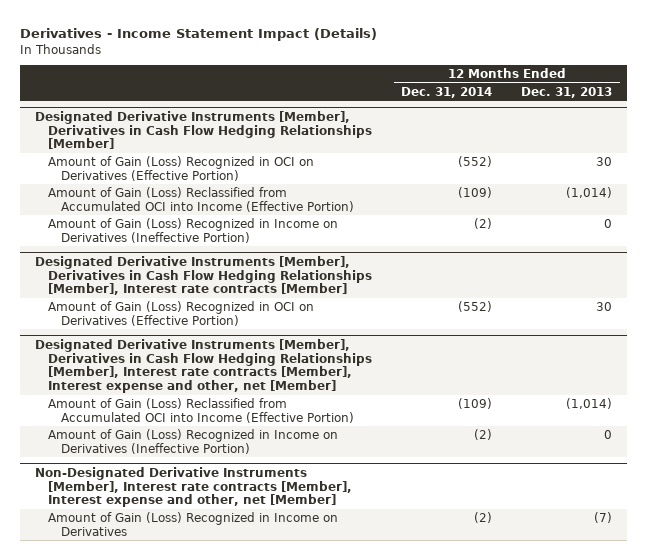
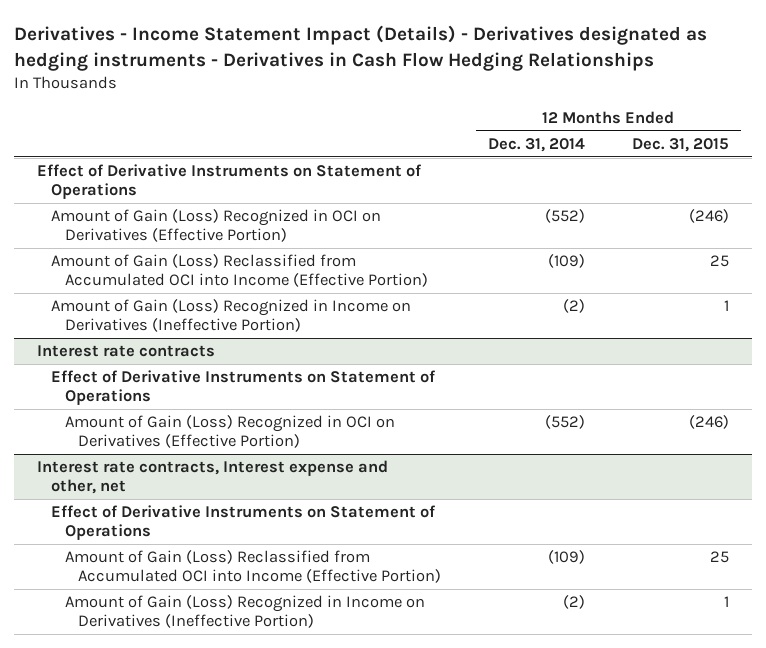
- Derivatives - Income Statement Impact (Details)
+ Derivatives - Income Statement Impact (Details) - Derivatives designated as hedging instruments - Derivatives in Cash Flow Hedging Relationships
- | 12 Months Ended Dec. 31, 2014 | 12 Months Ended Dec. 31, 2013
+ | 12 Months Ended Dec. 31, 2014 | 12 Months Ended Dec. 31, 2015
- Designated Derivative Instruments [Member], Derivatives in Cash Flow Hedging Relationships [Member]
+ Effect of Derivative Instruments on Statement of Operations
- Designated Derivative Instruments [Member], Derivatives in Cash Flow Hedging Relationships [Member], Interest rate contracts [Member]
+ Interest rate contracts
+ Effect of Derivative Instruments on Statement of Operations
- Designated Derivative Instruments [Member], Derivatives in Cash Flow Hedging Relationships [Member], Interest rate contracts [Member], Interest expense and other, net [Member]
+ Interest rate contracts, Interest expense and other, net
+ Effect of Derivative Instruments on Statement of Operations
- Non-Designated Derivative Instruments [Member], Interest rate contracts [Member], Interest expense and other, net [Member]
- Amount of Gain (Loss) Recognized in Income on Derivatives | (2) | (7)

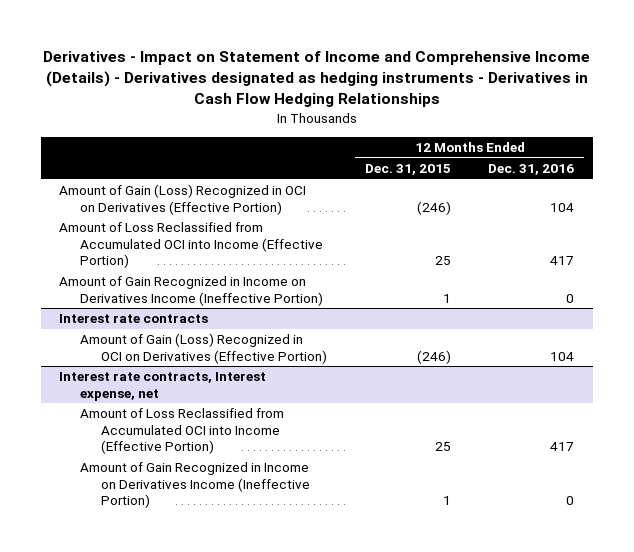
- Derivatives - Income Statement Impact (Details) - Derivatives designated as hedging instruments - Derivatives in Cash Flow Hedging Relationships
+ Derivatives - Impact on Statement of Income and Comprehensive Income (Details) - Derivatives designated as hedging instruments - Derivatives in Cash Flow Hedging Relationships
- | 12 Months Ended Dec. 31, 2014 | 12 Months Ended Dec. 31, 2015
+ | 12 Months Ended Dec. 31, 2015 | 12 Months Ended Dec. 31, 2016
- Effect of Derivative Instruments on Statement of Operations
- Amount of Gain (Loss) Reclassified from Accumulated OCI into Income (Effective Portion) | (109) | 25
- Amount of Gain (Loss) Recognized in Income on Derivatives (Ineffective Portion) | (2) | 1
+ Amount of Loss Reclassified from Accumulated OCI into Income (Effective Portion) | 25 | 417
+ Amount of Gain Recognized in Income on Derivatives Income (Ineffective Portion) | 1 | 0
@ Interest rate contracts
- Effect of Derivative Instruments on Statement of Operations
- Interest rate contracts, Interest expense and other, net
- Effect of Derivative Instruments on Statement of Operations
- Amount of Gain (Loss) Reclassified from Accumulated OCI into Income (Effective Portion) | (109) | 25
- Amount of Gain (Loss) Recognized in Income on Derivatives (Ineffective Portion) | (2) | 1
+ Interest rate contracts, Interest expense, net
+ Amount of Loss Reclassified from Accumulated OCI into Income (Effective Portion) | 25 | 417
+ Amount of Gain Recognized in Income on Derivatives Income (Ineffective Portion) | 1 | 0

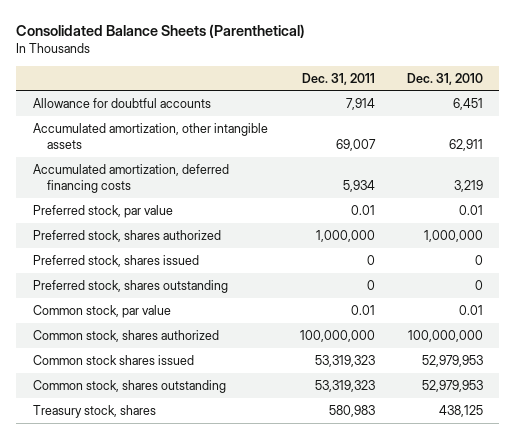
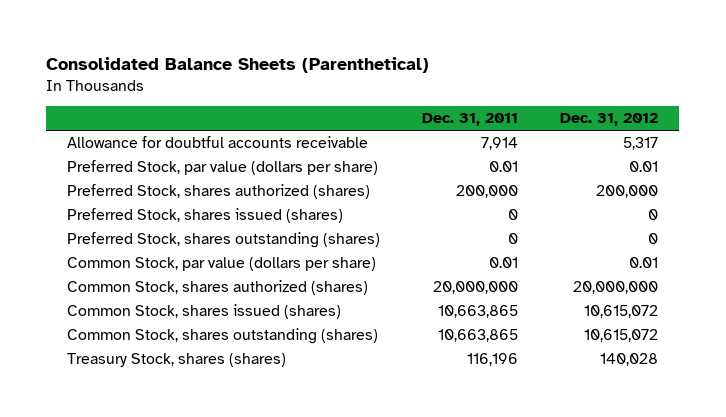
- | Dec. 31, 2011 | Dec. 31, 2010
+ | Dec. 31, 2011 | Dec. 31, 2012
- Allowance for doubtful accounts | 7,914 | 6,451
- Accumulated amortization, other intangible assets | 69,007 | 62,911
- Accumulated amortization, deferred financing costs | 5,934 | 3,219
- Preferred stock, par value | 0.01 | 0.01
- Preferred stock, shares authorized | 1,000,000 | 1,000,000
- Preferred stock, shares issued | 0 | 0
- Preferred stock, shares outstanding | 0 | 0
- Common stock, par value | 0.01 | 0.01
- Common stock, shares authorized | 100,000,000 | 100,000,000
- Common stock shares issued | 53,319,323 | 52,979,953
- Common stock, shares outstanding | 53,319,323 | 52,979,953
- Treasury stock, shares | 580,983 | 438,125
+ Allowance for doubtful accounts receivable | 7,914 | 5,317
+ Preferred Stock, par value (dollars per share) | 0.01 | 0.01
+ Preferred Stock, shares authorized (shares) | 200,000 | 200,000
+ Preferred Stock, shares issued (shares) | 0 | 0
+ Preferred Stock, shares outstanding (shares) | 0 | 0
+ Common Stock, par value (dollars per share) | 0.01 | 0.01
+ Common Stock, shares authorized (shares) | 20,000,000 | 20,000,000
+ Common Stock, shares issued (shares) | 10,663,865 | 10,615,072
+ Common Stock, shares outstanding (shares) | 10,663,865 | 10,615,072
+ Treasury Stock, shares (shares) | 116,196 | 140,028

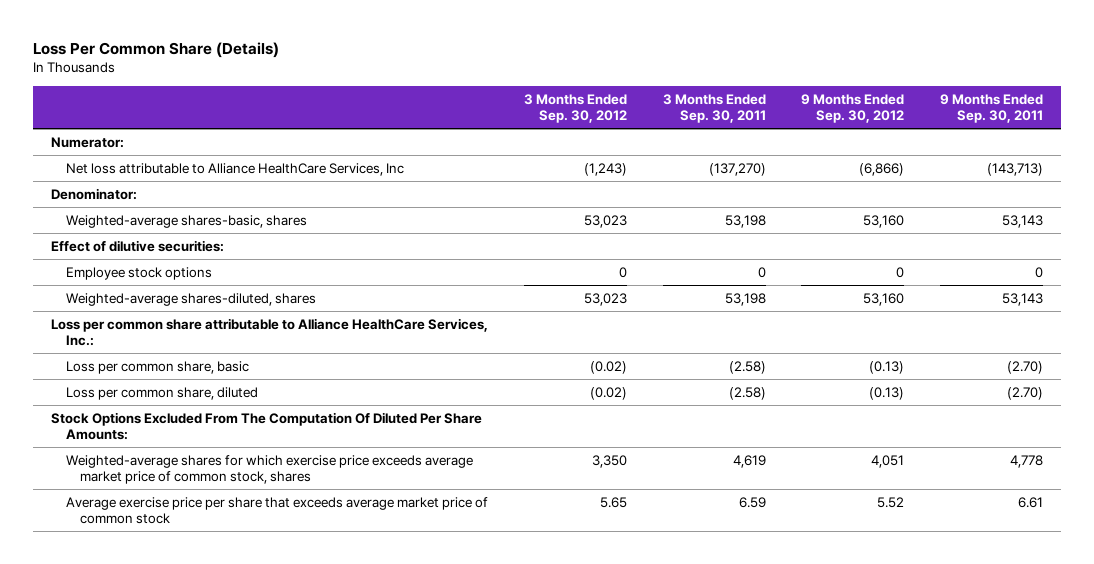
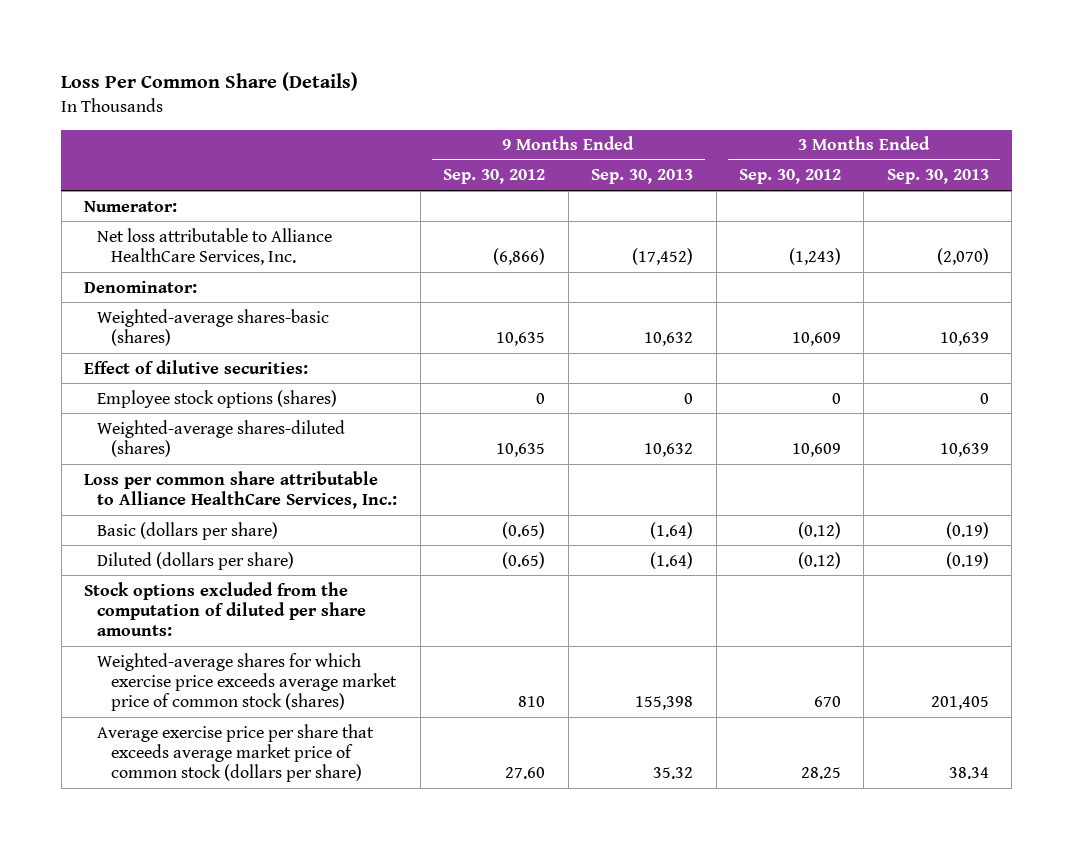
- | 3 Months Ended Sep. 30, 2012 | 3 Months Ended Sep. 30, 2011 | 9 Months Ended Sep. 30, 2012 | 9 Months Ended Sep. 30, 2011
+ | 9 Months Ended Sep. 30, 2012 | 9 Months Ended Sep. 30, 2013 | 3 Months Ended Sep. 30, 2012 | 3 Months Ended Sep. 30, 2013
- Net loss attributable to Alliance HealthCare Services, Inc | (1,243) | (137,270) | (6,866) | (143,713)
+ Net loss attributable to Alliance HealthCare Services, Inc. | (6,866) | (17,452) | (1,243) | (2,070)
- Weighted-average shares-basic, shares | 53,023 | 53,198 | 53,160 | 53,143
+ Weighted-average shares-basic (shares) | 10,635 | 10,632 | 10,609 | 10,639
- Employee stock options | 0 | 0 | 0 | 0
- Weighted-average shares-diluted, shares | 53,023 | 53,198 | 53,160 | 53,143
+ Employee stock options (shares) | 0 | 0 | 0 | 0
+ Weighted-average shares-diluted (shares) | 10,635 | 10,632 | 10,609 | 10,639
- Loss per common share, basic | (0.02) | (2.58) | (0.13) | (2.70)
- Loss per common share, diluted | (0.02) | (2.58) | (0.13) | (2.70)
- Stock Options Excluded From The Computation Of Diluted Per Share Amounts:
- Weighted-average shares for which exercise price exceeds average market price of common stock, shares | 3,350 | 4,619 | 4,051 | 4,778
- Average exercise price per share that exceeds average market price of common stock | 5.65 | 6.59 | 5.52 | 6.61
+ Basic (dollars per share) | (0.65) | (1.64) | (0.12) | (0.19)
+ Diluted (dollars per share) | (0.65) | (1.64) | (0.12) | (0.19)
+ Stock options excluded from the computation of diluted per share amounts:
+ Weighted-average shares for which exercise price exceeds average market price of common stock (shares) | 810 | 155,398 | 670 | 201,405
+ Average exercise price per share that exceeds average market price of common stock (dollars per share) | 27.60 | 35.32 | 28.25 | 38.34

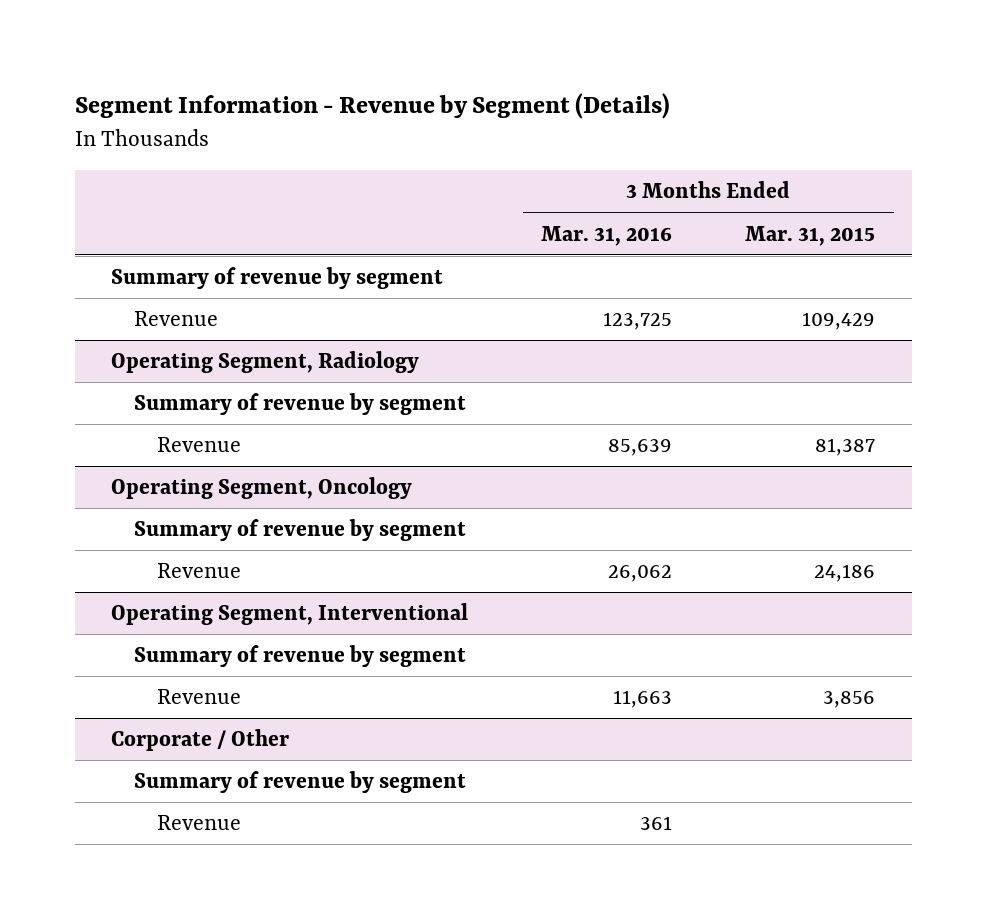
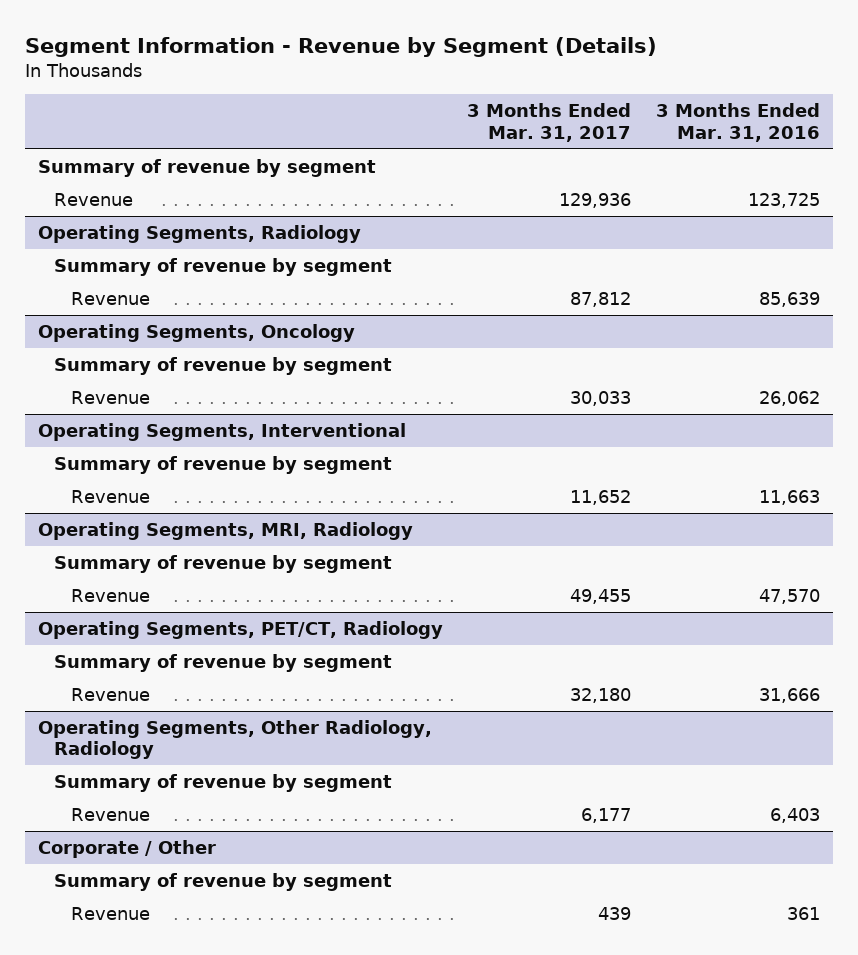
- | 3 Months Ended Mar. 31, 2016 | 3 Months Ended Mar. 31, 2015
+ | 3 Months Ended Mar. 31, 2017 | 3 Months Ended Mar. 31, 2016
- Operating Segment, Radiology
+ Operating Segments, Radiology
- Operating Segment, Oncology
+ Operating Segments, Oncology
- Operating Segment, Interventional
+ Operating Segments, Interventional
+ Operating Segments, MRI, Radiology
+ Summary of revenue by segment
+ Revenue | 49,455 | 47,570
+ Operating Segments, PET/CT, Radiology
+ Summary of revenue by segment
+ Revenue | 32,180 | 31,666
+ Operating Segments, Other Radiology, Radiology
+ Summary of revenue by segment
+ Revenue | 6,177 | 6,403

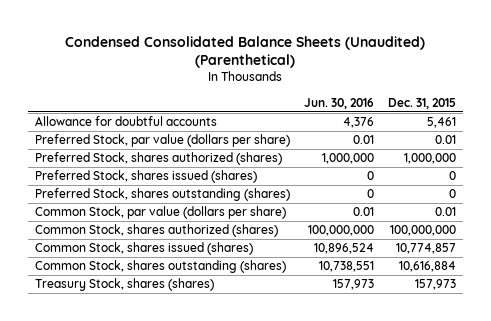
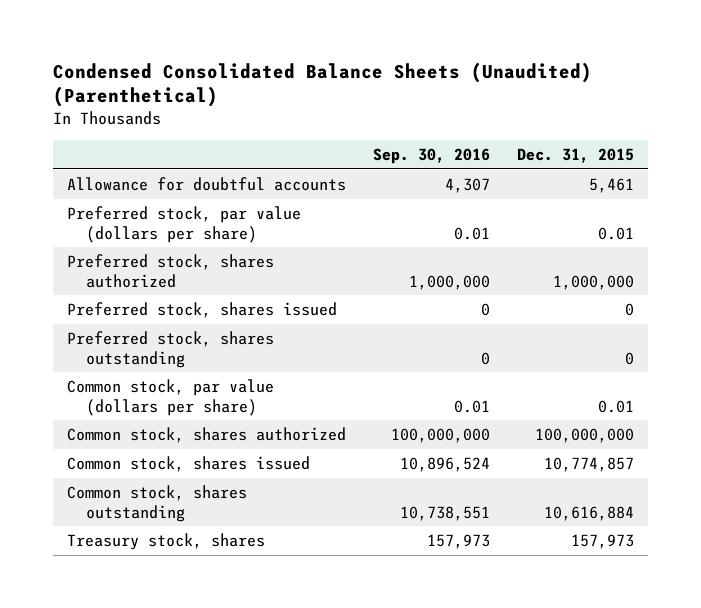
- | Jun. 30, 2016 | Dec. 31, 2015
+ | Sep. 30, 2016 | Dec. 31, 2015
- Preferred Stock, par value (dollars per share) | 0.01 | 0.01
- Preferred Stock, shares authorized (shares) | 1,000,000 | 1,000,000
- Preferred Stock, shares issued (shares) | 0 | 0
- Preferred Stock, shares outstanding (shares) | 0 | 0
- Common Stock, par value (dollars per share) | 0.01 | 0.01
- Common Stock, shares authorized (shares) | 100,000,000 | 100,000,000
- Common Stock, shares issued (shares) | 10,896,524 | 10,774,857
- Common Stock, shares outstanding (shares) | 10,738,551 | 10,616,884
- Treasury Stock, shares (shares) | 157,973 | 157,973
+ Preferred stock, par value (dollars per share) | 0.01 | 0.01
+ Preferred stock, shares authorized | 1,000,000 | 1,000,000
+ Preferred stock, shares issued | 0 | 0
+ Preferred stock, shares outstanding | 0 | 0
+ Common stock, par value (dollars per share) | 0.01 | 0.01
+ Common stock, shares authorized | 100,000,000 | 100,000,000
+ Common stock, shares issued | 10,896,524 | 10,774,857
+ Common stock, shares outstanding | 10,738,551 | 10,616,884
+ Treasury stock, shares | 157,973 | 157,973

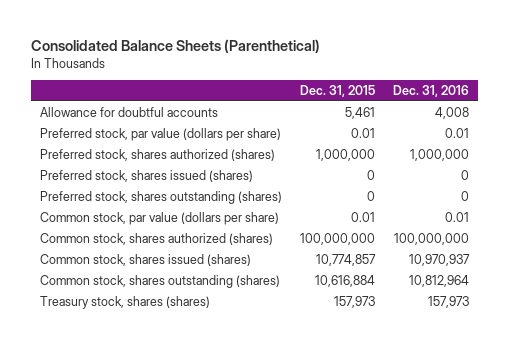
- Condensed Consolidated Balance Sheets (Unaudited) (Parenthetical)
+ Consolidated Balance Sheets (Parenthetical)
- | Sep. 30, 2016 | Dec. 31, 2015
+ | Dec. 31, 2015 | Dec. 31, 2016
- Preferred stock, shares authorized | 1,000,000 | 1,000,000
- Preferred stock, shares issued | 0 | 0
- Preferred stock, shares outstanding | 0 | 0
+ Preferred stock, shares authorized (shares) | 1,000,000 | 1,000,000
+ Preferred stock, shares issued (shares) | 0 | 0
+ Preferred stock, shares outstanding (shares) | 0 | 0
- Common stock, shares authorized | 100,000,000 | 100,000,000
- Common stock, shares issued | 10,896,524 | 10,774,857
- Common stock, shares outstanding | 10,738,551 | 10,616,884
- Treasury stock, shares | 157,973 | 157,973
+ Common stock, shares authorized (shares) | 100,000,000 | 100,000,000
+ Common stock, shares issued (shares) | 10,774,857 | 10,970,937
+ Common stock, shares outstanding (shares) | 10,616,884 | 10,812,964
+ Treasury stock, shares (shares) | 157,973 | 157,973

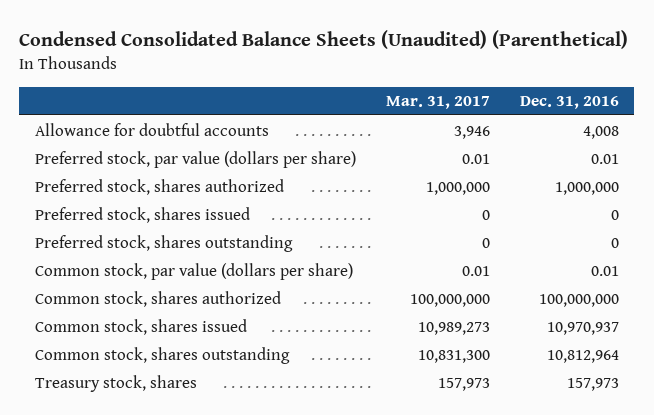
- Consolidated Balance Sheets (Parenthetical)
+ Condensed Consolidated Balance Sheets (Unaudited) (Parenthetical)
- | Dec. 31, 2015 | Dec. 31, 2016
+ | Mar. 31, 2017 | Dec. 31, 2016
- Preferred stock, shares authorized (shares) | 1,000,000 | 1,000,000
- Preferred stock, shares issued (shares) | 0 | 0
- Preferred stock, shares outstanding (shares) | 0 | 0
+ Preferred stock, shares authorized | 1,000,000 | 1,000,000
+ Preferred stock, shares issued | 0 | 0
+ Preferred stock, shares outstanding | 0 | 0
- Common stock, shares authorized (shares) | 100,000,000 | 100,000,000
- Common stock, shares issued (shares) | 10,774,857 | 10,970,937
- Common stock, shares outstanding (shares) | 10,616,884 | 10,812,964
- Treasury stock, shares (shares) | 157,973 | 157,973
+ Common stock, shares authorized | 100,000,000 | 100,000,000
+ Common stock, shares issued | 10,989,273 | 10,970,937
+ Common stock, shares outstanding | 10,831,300 | 10,812,964
+ Treasury stock, shares | 157,973 | 157,973

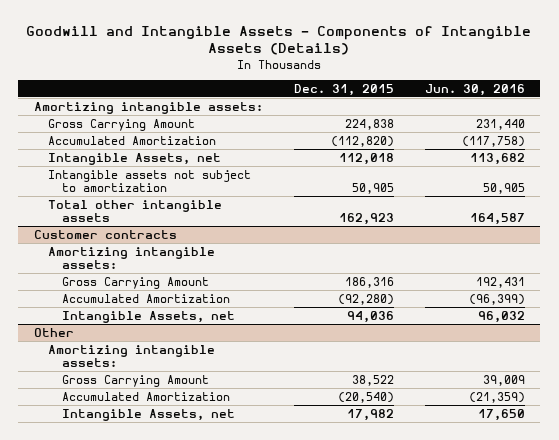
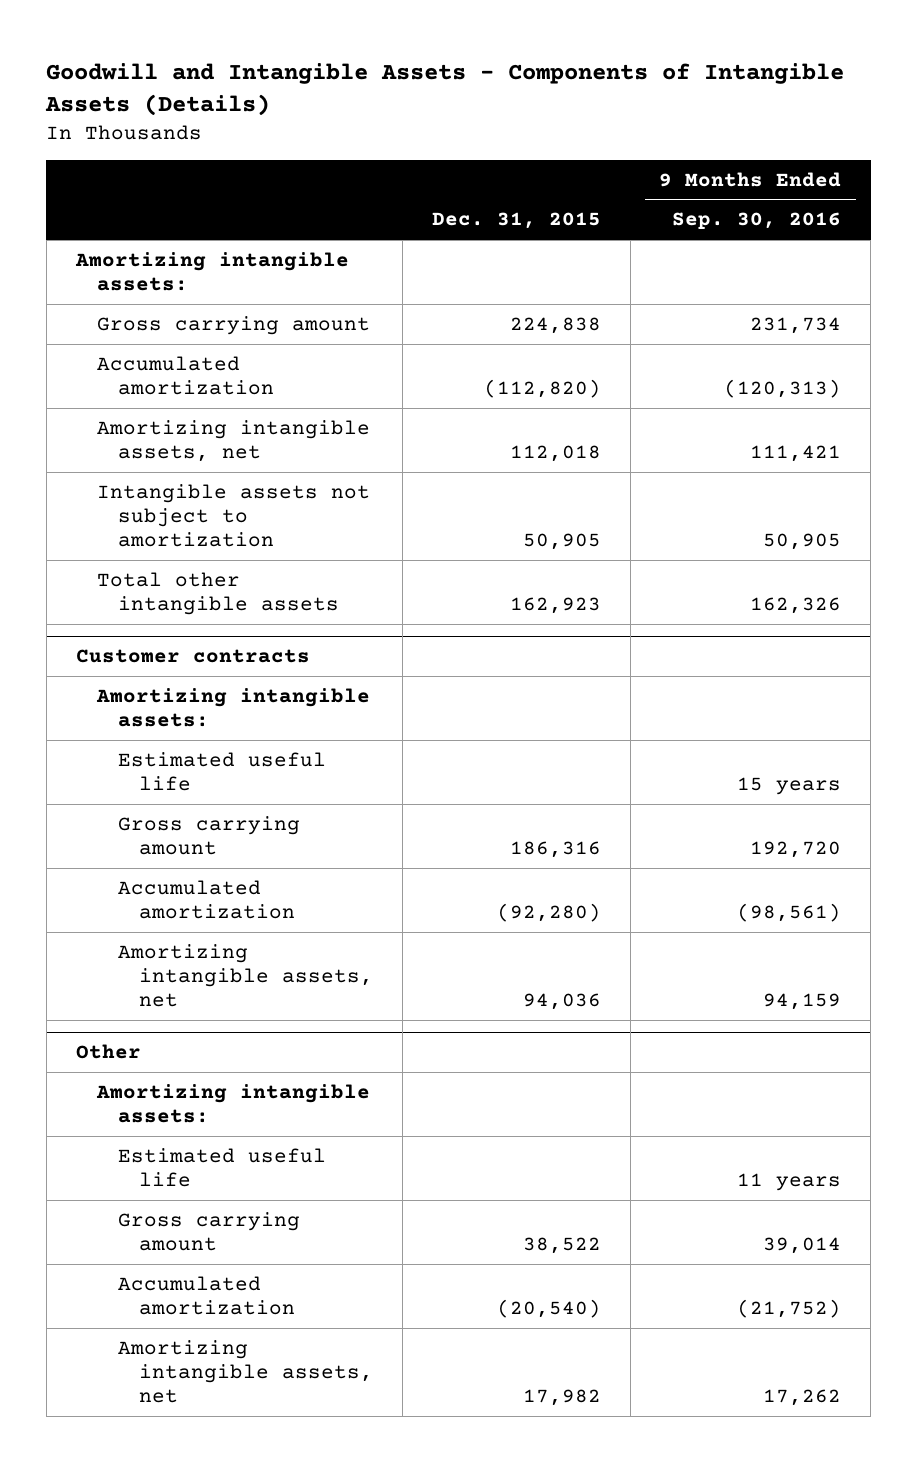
- | Dec. 31, 2015 | Jun. 30, 2016
+ | Dec. 31, 2015 | 9 Months Ended Sep. 30, 2016
- Gross Carrying Amount | 224,838 | 231,440
- Accumulated Amortization | (112,820) | (117,758)
- Intangible Assets, net | 112,018 | 113,682
+ Gross carrying amount | 224,838 | 231,734
+ Accumulated amortization | (112,820) | (120,313)
+ Amortizing intangible assets, net | 112,018 | 111,421
@ Customer contracts
- Gross Carrying Amount | 186,316 | 192,431
- Accumulated Amortization | (92,280) | (96,399)
- Intangible Assets, net | 94,036 | 96,032
+ Estimated useful life | | 15 years
+ Gross carrying amount | 186,316 | 192,720
+ Accumulated amortization | (92,280) | (98,561)
+ Amortizing intangible assets, net | 94,036 | 94,159
@ Other
- Gross Carrying Amount | 38,522 | 39,009
- Accumulated Amortization | (20,540) | (21,359)
- Intangible Assets, net | 17,982 | 17,650
+ Estimated useful life | | 11 years
+ Gross carrying amount | 38,522 | 39,014
+ Accumulated amortization | (20,540) | (21,752)
+ Amortizing intangible assets, net | 17,982 | 17,262

